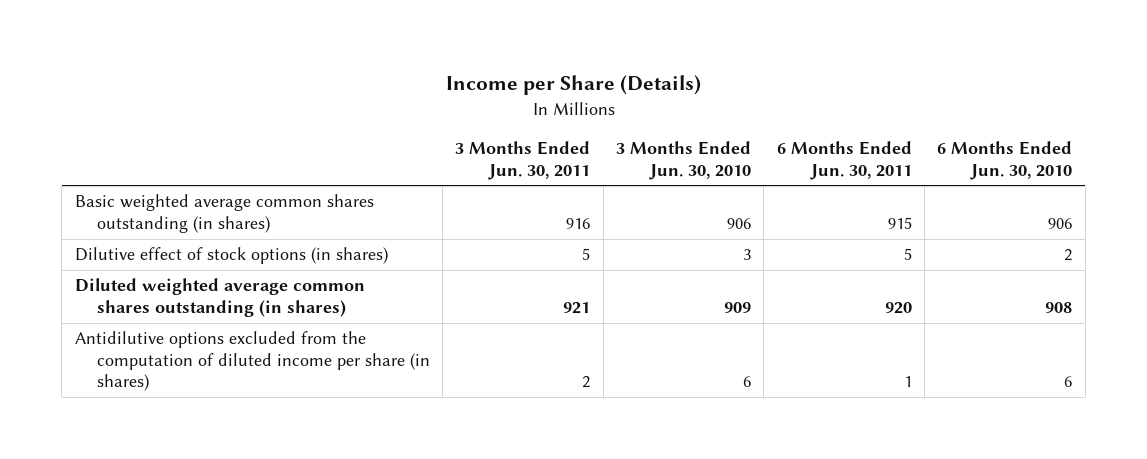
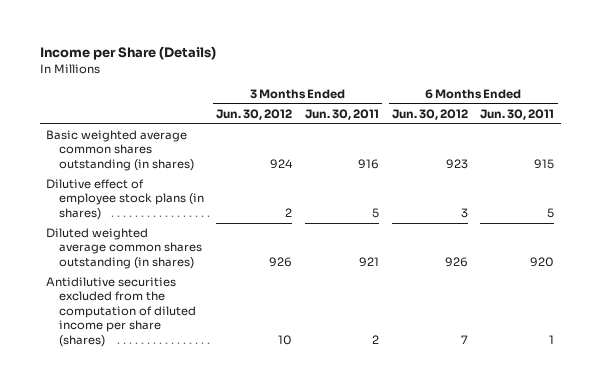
- | 3 Months Ended Jun. 30, 2011 | 3 Months Ended Jun. 30, 2010 | 6 Months Ended Jun. 30, 2011 | 6 Months Ended Jun. 30, 2010
+ | 3 Months Ended Jun. 30, 2012 | 3 Months Ended Jun. 30, 2011 | 6 Months Ended Jun. 30, 2012 | 6 Months Ended Jun. 30, 2011
- Dilutive effect of stock options (in shares) | 5 | 3 | 5 | 2
+ Dilutive effect of employee stock plans (in shares) | 2 | 5 | 3 | 5
- Antidilutive options excluded from the computation of diluted income per share (in shares) | 2 | 6 | 1 | 6
+ Antidilutive securities excluded from the computation of diluted income per share (shares) | 10 | 2 | 7 | 1

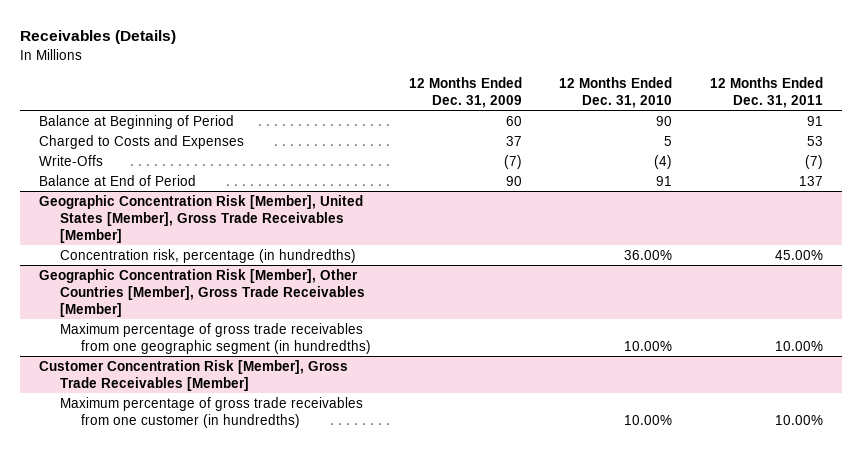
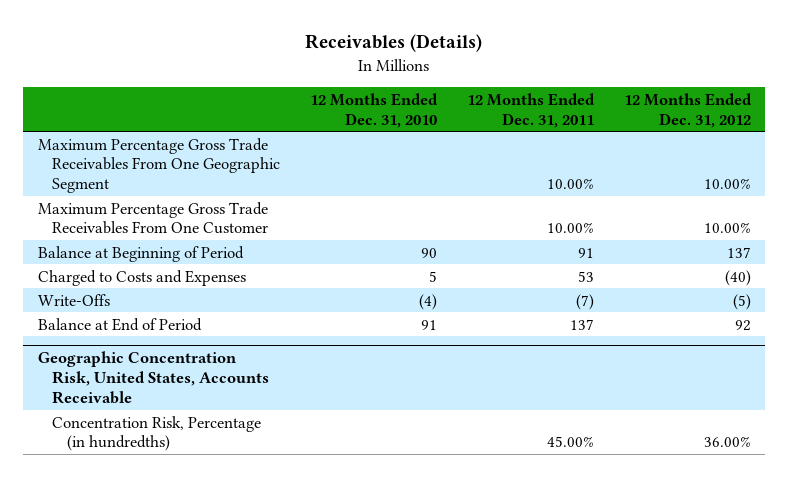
- | 12 Months Ended Dec. 31, 2009 | 12 Months Ended Dec. 31, 2010 | 12 Months Ended Dec. 31, 2011
+ | 12 Months Ended Dec. 31, 2010 | 12 Months Ended Dec. 31, 2011 | 12 Months Ended Dec. 31, 2012
+ Maximum Percentage Gross Trade Receivables From One Geographic Segment | | 10.00% | 10.00%
+ Maximum Percentage Gross Trade Receivables From One Customer | | 10.00% | 10.00%
- Geographic Concentration Risk [Member], United States [Member], Gross Trade Receivables [Member]
- Concentration risk, percentage (in hundredths) | | 36.00% | 45.00%
- Geographic Concentration Risk [Member], Other Countries [Member], Gross Trade Receivables [Member]
- Maximum percentage of gross trade receivables from one geographic segment (in hundredths) | | 10.00% | 10.00%
- Customer Concentration Risk [Member], Gross Trade Receivables [Member]
- Maximum percentage of gross trade receivables from one customer (in hundredths) | | 10.00% | 10.00%
+ Geographic Concentration Risk, United States, Accounts Receivable
+ Concentration Risk, Percentage (in hundredths) | | 45.00% | 36.00%

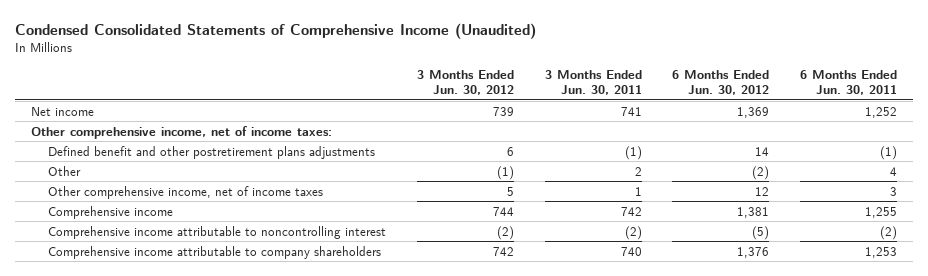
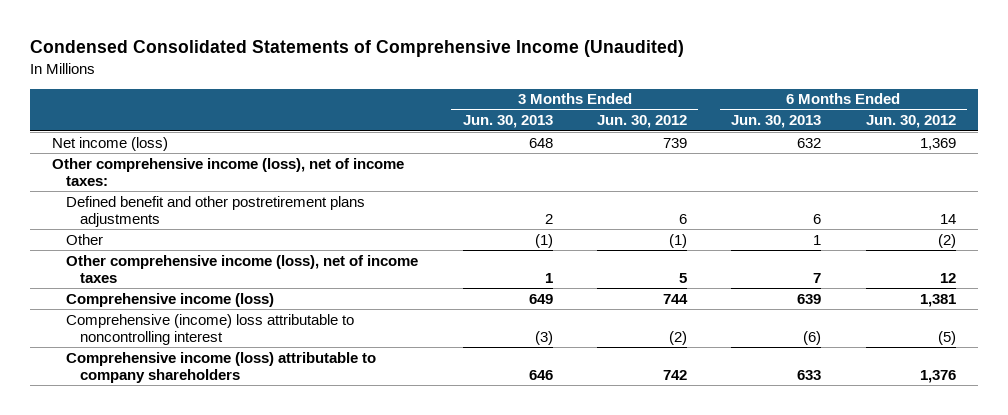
- | 3 Months Ended Jun. 30, 2012 | 3 Months Ended Jun. 30, 2011 | 6 Months Ended Jun. 30, 2012 | 6 Months Ended Jun. 30, 2011
+ | 3 Months Ended Jun. 30, 2013 | 3 Months Ended Jun. 30, 2012 | 6 Months Ended Jun. 30, 2013 | 6 Months Ended Jun. 30, 2012
- Net income | 739 | 741 | 1,369 | 1,252
- Other comprehensive income, net of income taxes:
+ Net income (loss) | 648 | 739 | 632 | 1,369
+ Other comprehensive income (loss), net of income taxes:
- Other comprehensive income, net of income taxes | 5 | 1 | 12 | 3
- Comprehensive income | 744 | 742 | 1,381 | 1,255
- Comprehensive income attributable to noncontrolling interest | (2) | (2) | (5) | (2)
- Comprehensive income attributable to company shareholders | 742 | 740 | 1,376 | 1,253
+ Other comprehensive income (loss), net of income taxes | 1 | 5 | 7 | 12
+ Comprehensive income (loss) | 649 | 744 | 639 | 1,381
+ Comprehensive (income) loss attributable to noncontrolling interest | (3) | (2) | (6) | (5)
+ Comprehensive income (loss) attributable to company shareholders | 646 | 742 | 633 | 1,376

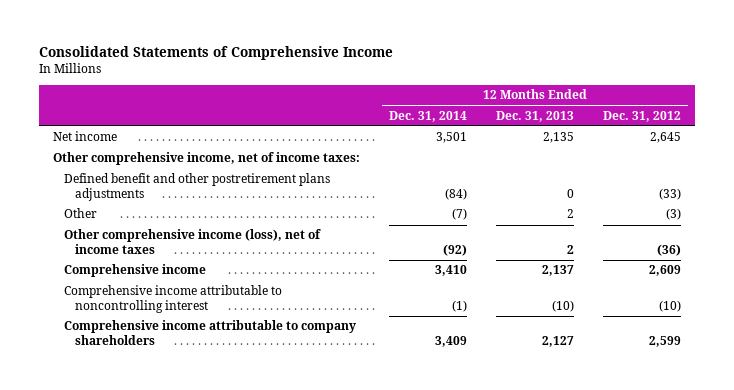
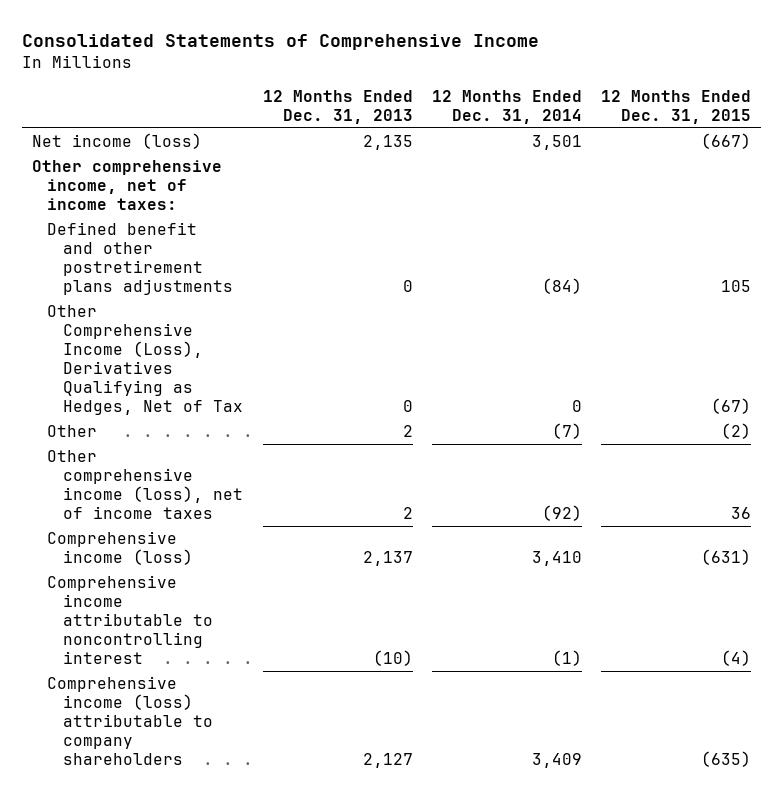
- | 12 Months Ended Dec. 31, 2014 | 12 Months Ended Dec. 31, 2013 | 12 Months Ended Dec. 31, 2012
+ | 12 Months Ended Dec. 31, 2013 | 12 Months Ended Dec. 31, 2014 | 12 Months Ended Dec. 31, 2015
- Net income | 3,501 | 2,135 | 2,645
+ Net income (loss) | 2,135 | 3,501 | (667)
+ Other Comprehensive Income (Loss), Derivatives Qualifying as Hedges, Net of Tax | 0 | 0 | (67)
- Comprehensive income | 3,410 | 2,137 | 2,609
+ Comprehensive income (loss) | 2,137 | 3,410 | (631)
- Comprehensive income attributable to company shareholders | 3,409 | 2,127 | 2,599
+ Comprehensive income (loss) attributable to company shareholders | 2,127 | 3,409 | (635)

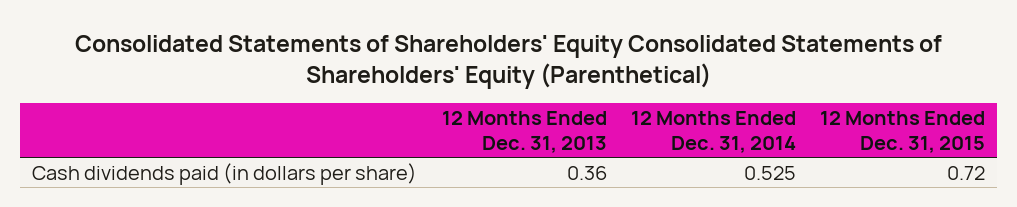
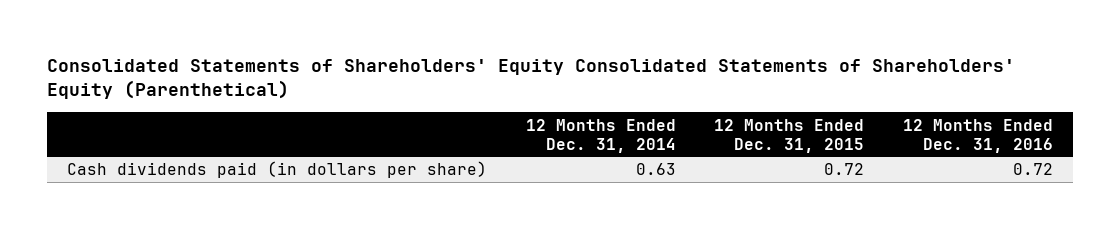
- | 12 Months Ended Dec. 31, 2013 | 12 Months Ended Dec. 31, 2014 | 12 Months Ended Dec. 31, 2015
+ | 12 Months Ended Dec. 31, 2014 | 12 Months Ended Dec. 31, 2015 | 12 Months Ended Dec. 31, 2016
- Cash dividends paid (in dollars per share) | 0.36 | 0.525 | 0.72
+ Cash dividends paid (in dollars per share) | 0.63 | 0.72 | 0.72

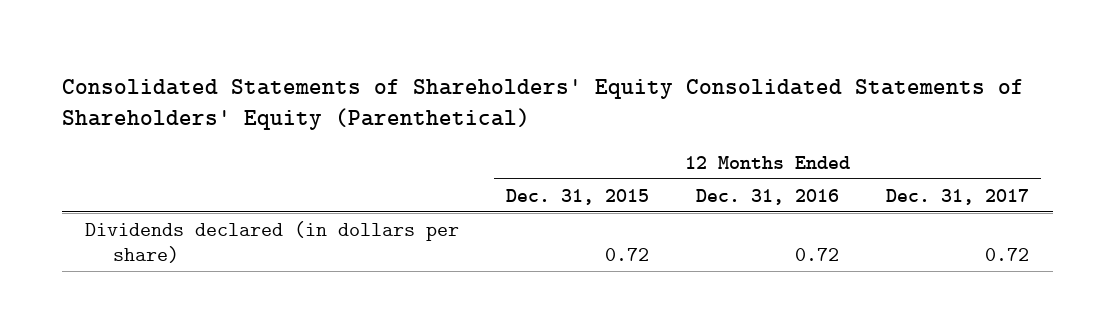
- | 12 Months Ended Dec. 31, 2014 | 12 Months Ended Dec. 31, 2015 | 12 Months Ended Dec. 31, 2016
+ | 12 Months Ended Dec. 31, 2015 | 12 Months Ended Dec. 31, 2016 | 12 Months Ended Dec. 31, 2017
- Cash dividends paid (in dollars per share) | 0.63 | 0.72 | 0.72
+ Dividends declared (in dollars per share) | 0.72 | 0.72 | 0.72

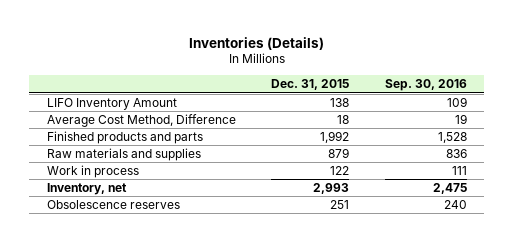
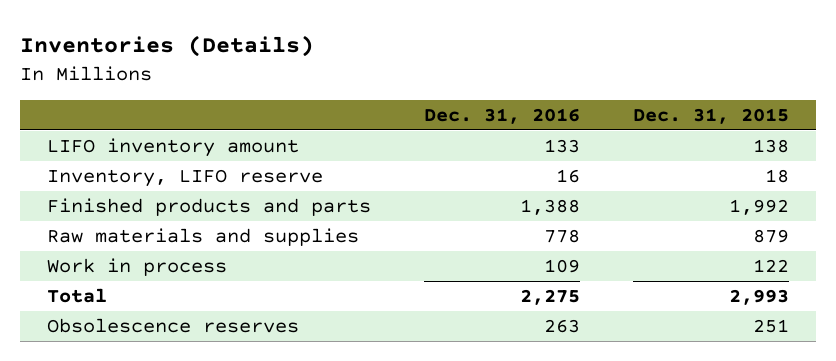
- | Dec. 31, 2015 | Sep. 30, 2016
+ | Dec. 31, 2016 | Dec. 31, 2015
- LIFO Inventory Amount | 138 | 109
- Average Cost Method, Difference | 18 | 19
+ LIFO inventory amount | 133 | 138
+ Inventory, LIFO reserve | 16 | 18
- Inventory, net | 2,993 | 2,475
+ Total | 2,275 | 2,993

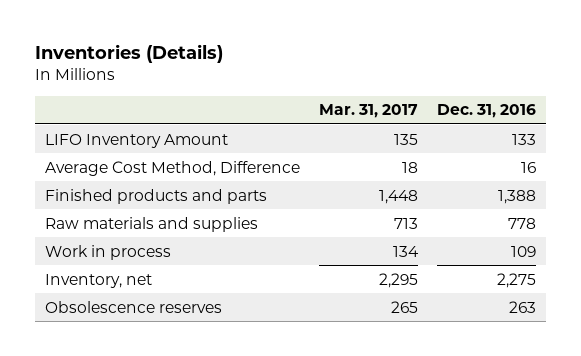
- | Dec. 31, 2016 | Dec. 31, 2015
+ | Mar. 31, 2017 | Dec. 31, 2016
- LIFO inventory amount | 133 | 138
- Inventory, LIFO reserve | 16 | 18
+ LIFO Inventory Amount | 135 | 133
+ Average Cost Method, Difference | 18 | 16
- Total | 2,275 | 2,993
+ Inventory, net | 2,295 | 2,275

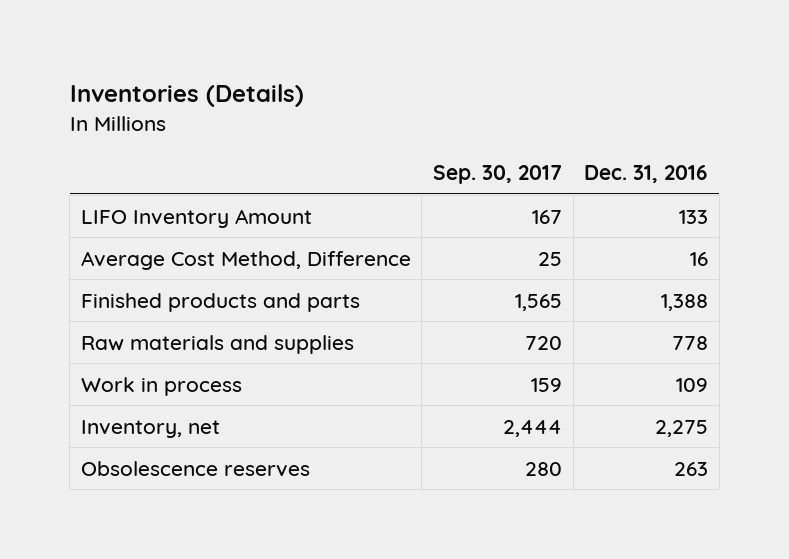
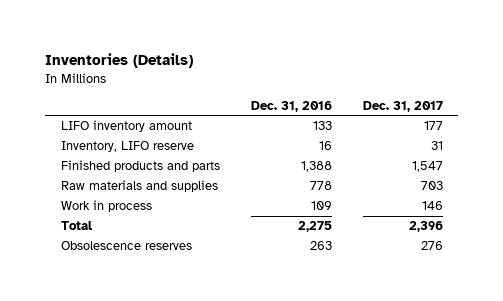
- | Sep. 30, 2017 | Dec. 31, 2016
+ | Dec. 31, 2016 | Dec. 31, 2017
- LIFO Inventory Amount | 167 | 133
- Average Cost Method, Difference | 25 | 16
+ LIFO inventory amount | 133 | 177
+ Inventory, LIFO reserve | 16 | 31
- Inventory, net | 2,444 | 2,275
+ Total | 2,275 | 2,396

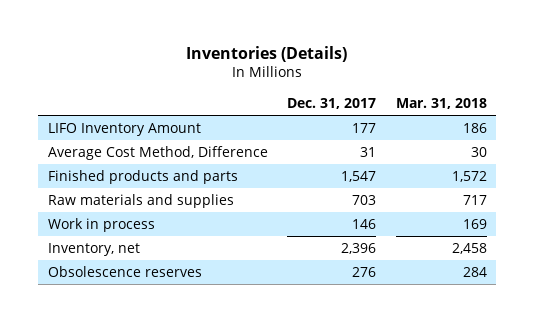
- | Dec. 31, 2016 | Dec. 31, 2017
+ | Dec. 31, 2017 | Mar. 31, 2018
- LIFO inventory amount | 133 | 177
- Inventory, LIFO reserve | 16 | 31
+ LIFO Inventory Amount | 177 | 186
+ Average Cost Method, Difference | 31 | 30
- Total | 2,275 | 2,396
+ Inventory, net | 2,396 | 2,458

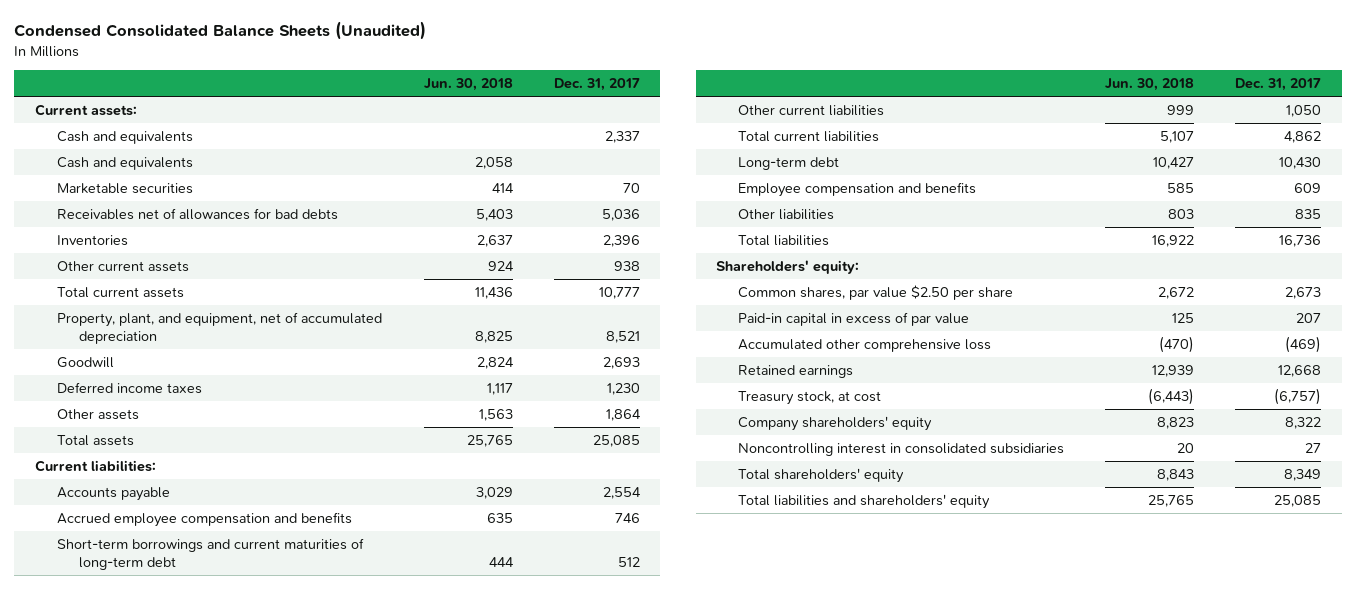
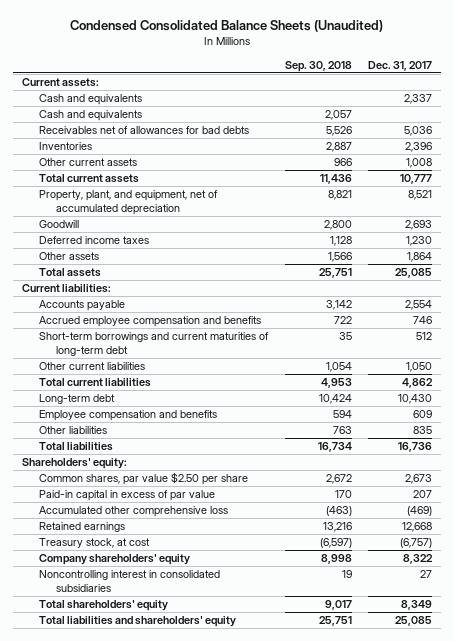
- | Jun. 30, 2018 | Dec. 31, 2017
+ | Sep. 30, 2018 | Dec. 31, 2017
- Marketable securities | 414 | 70
- Other current assets | 924 | 938
+ Other current assets | 966 | 1,008

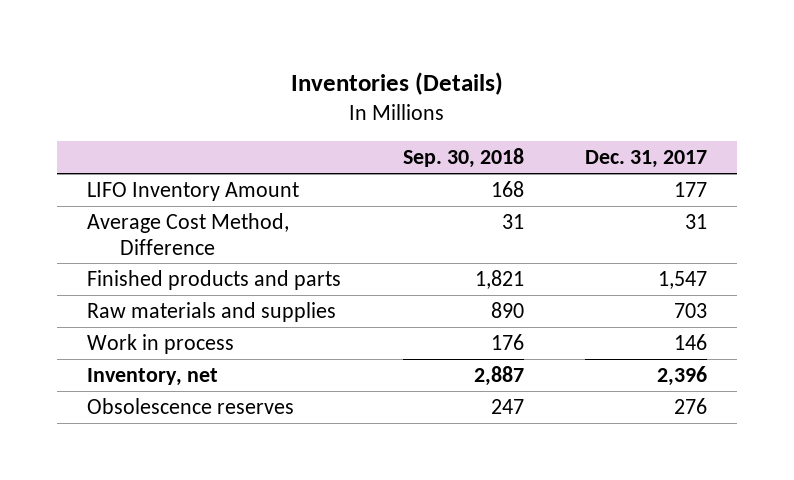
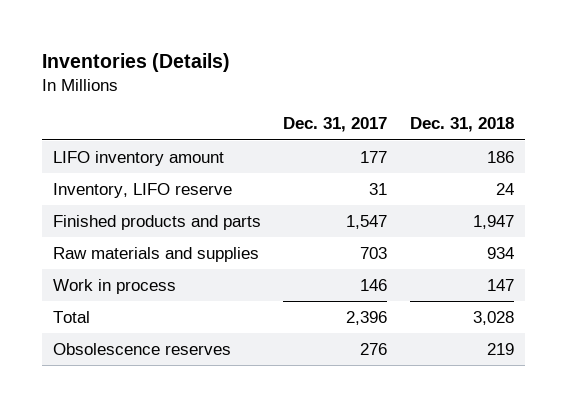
- | Sep. 30, 2018 | Dec. 31, 2017
+ | Dec. 31, 2017 | Dec. 31, 2018
- LIFO Inventory Amount | 168 | 177
- Average Cost Method, Difference | 31 | 31
+ LIFO inventory amount | 177 | 186
+ Inventory, LIFO reserve | 31 | 24
- Inventory, net | 2,887 | 2,396
+ Total | 2,396 | 3,028

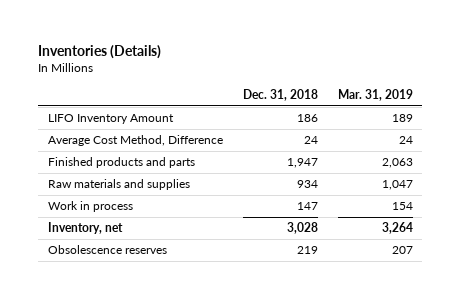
- | Dec. 31, 2017 | Dec. 31, 2018
+ | Dec. 31, 2018 | Mar. 31, 2019
- LIFO inventory amount | 177 | 186
- Inventory, LIFO reserve | 31 | 24
+ LIFO Inventory Amount | 186 | 189
+ Average Cost Method, Difference | 24 | 24
- Total | 2,396 | 3,028
+ Inventory, net | 3,028 | 3,264

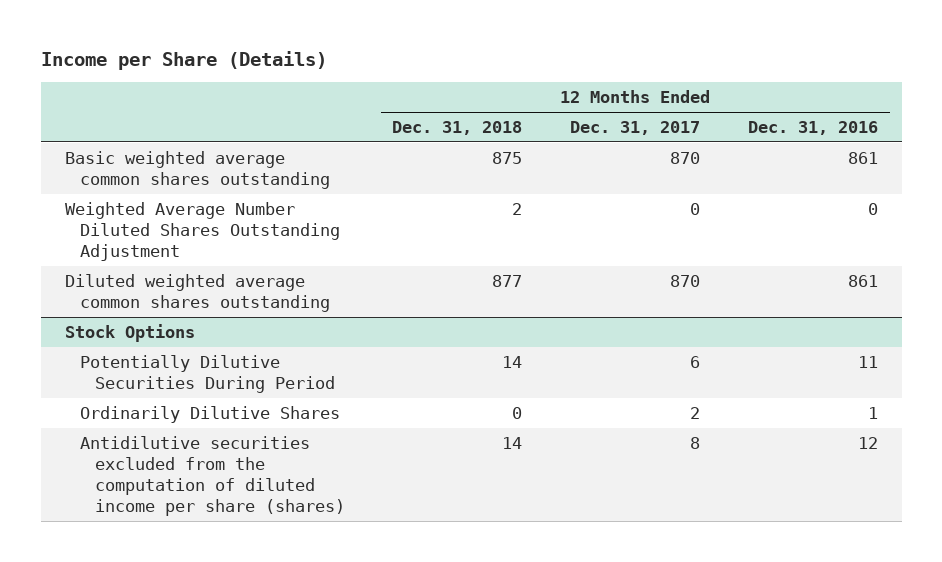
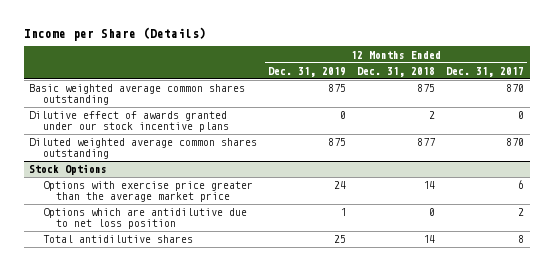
- | 12 Months Ended Dec. 31, 2018 | 12 Months Ended Dec. 31, 2017 | 12 Months Ended Dec. 31, 2016
+ | 12 Months Ended Dec. 31, 2019 | 12 Months Ended Dec. 31, 2018 | 12 Months Ended Dec. 31, 2017
- Weighted Average Number Diluted Shares Outstanding Adjustment | 2 | 0 | 0
+ Dilutive effect of awards granted under our stock incentive plans | 0 | 2 | 0
@ Stock Options
- Potentially Dilutive Securities During Period | 14 | 6 | 11
- Ordinarily Dilutive Shares | 0 | 2 | 1
- Antidilutive securities excluded from the computation of diluted income per share (shares) | 14 | 8 | 12
+ Options with exercise price greater than the average market price | 24 | 14 | 6
+ Options which are antidilutive due to net loss position | 1 | 0 | 2
+ Total antidilutive shares | 25 | 14 | 8

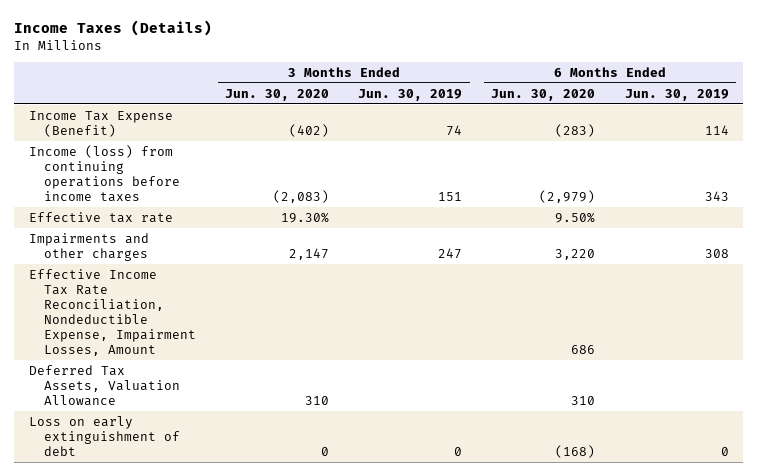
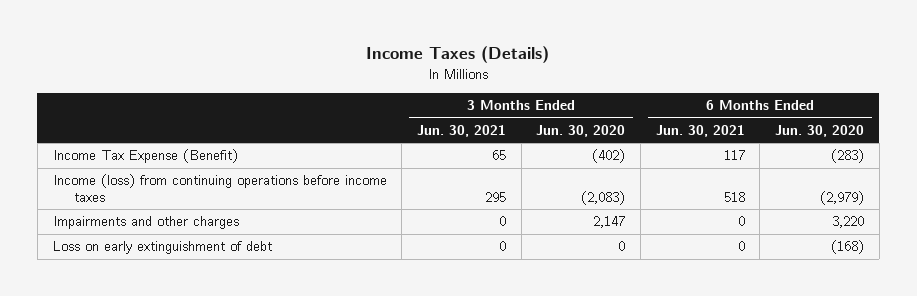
- | 3 Months Ended Jun. 30, 2020 | 3 Months Ended Jun. 30, 2019 | 6 Months Ended Jun. 30, 2020 | 6 Months Ended Jun. 30, 2019
+ | 3 Months Ended Jun. 30, 2021 | 3 Months Ended Jun. 30, 2020 | 6 Months Ended Jun. 30, 2021 | 6 Months Ended Jun. 30, 2020
- Effective tax rate | 19.30% | | 9.50% |
- Effective Income Tax Rate Reconciliation, Nondeductible Expense, Impairment Losses, Amount | | | 686 |
- Deferred Tax Assets, Valuation Allowance | 310 | | 310 |

